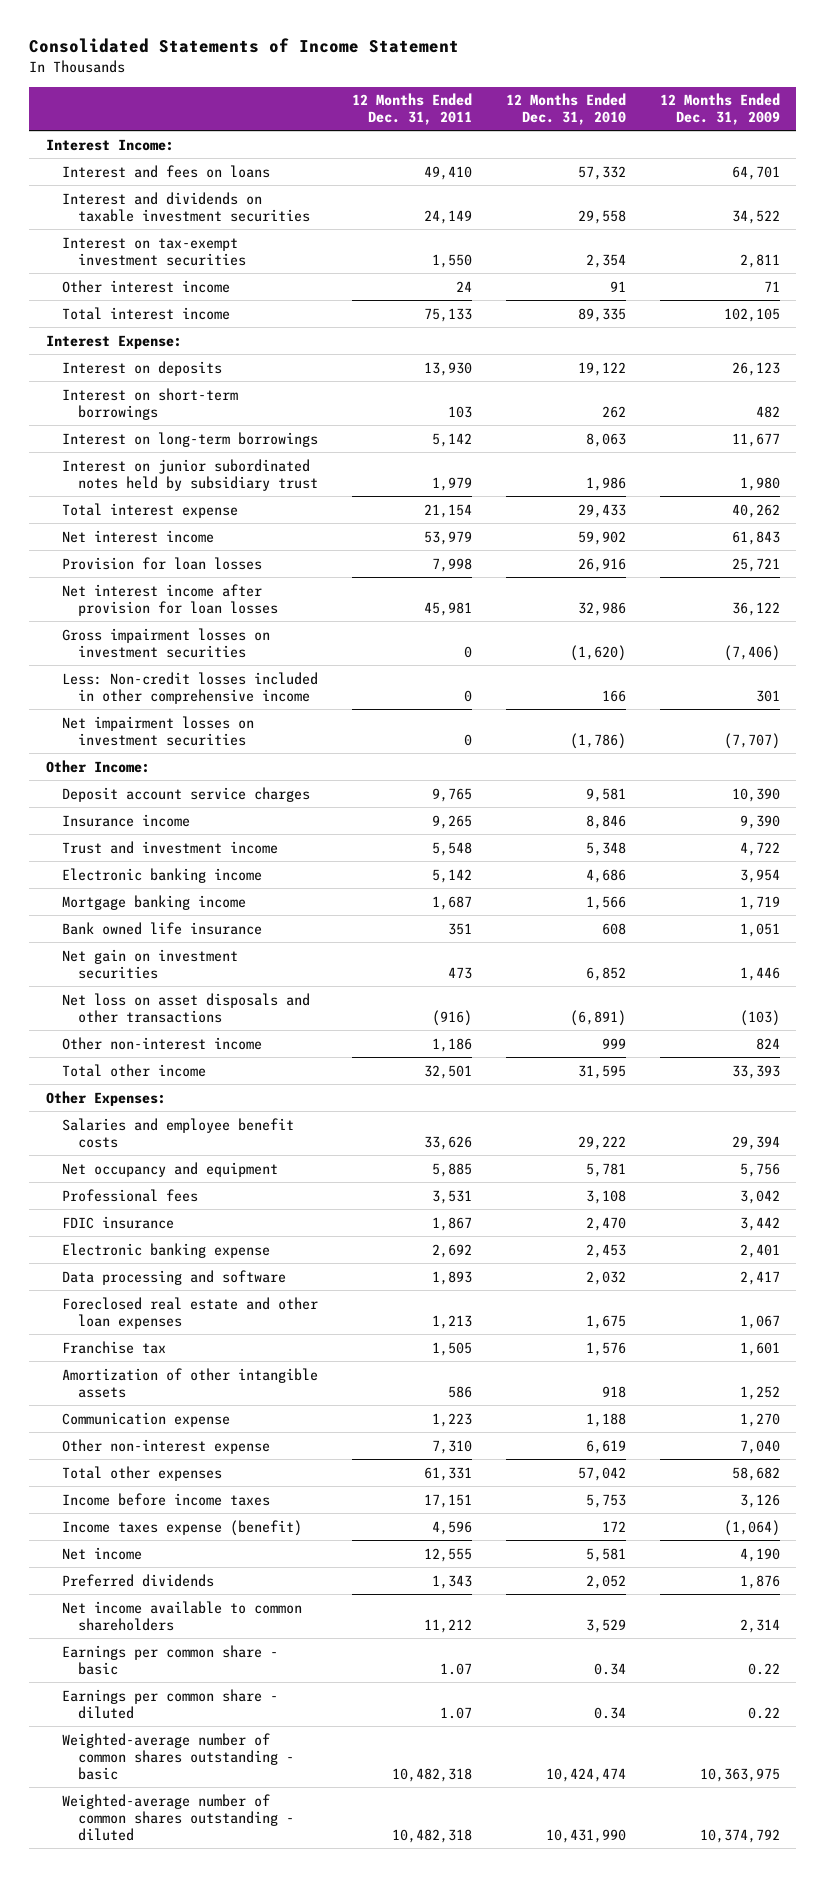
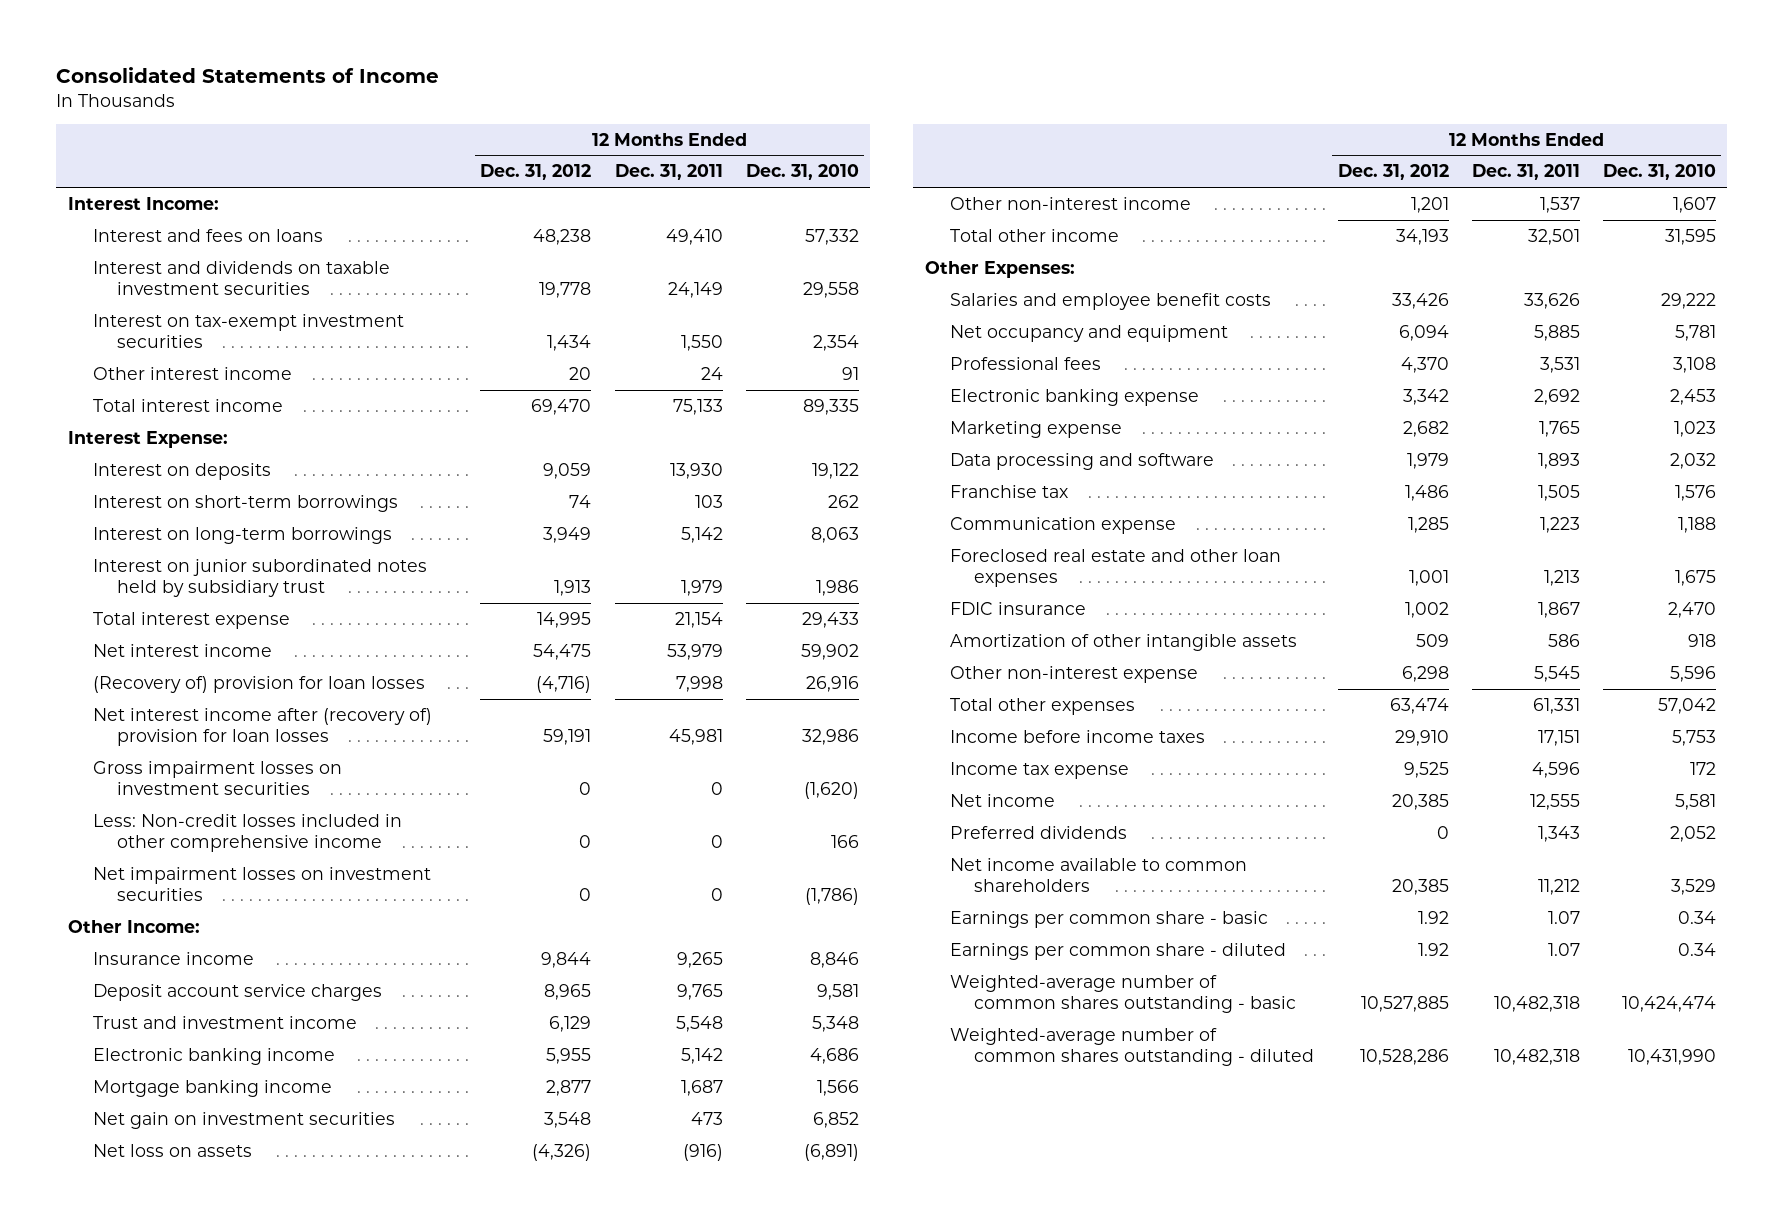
- Consolidated Statements of Income Statement
+ Consolidated Statements of Income
- | 12 Months Ended Dec. 31, 2011 | 12 Months Ended Dec. 31, 2010 | 12 Months Ended Dec. 31, 2009
+ | 12 Months Ended Dec. 31, 2012 | 12 Months Ended Dec. 31, 2011 | 12 Months Ended Dec. 31, 2010
- Provision for loan losses | 7,998 | 26,916 | 25,721
- Net interest income after provision for loan losses | 45,981 | 32,986 | 36,122
+ (Recovery of) provision for loan losses | (4,716) | 7,998 | 26,916
+ Net interest income after (recovery of) provision for loan losses | 59,191 | 45,981 | 32,986
moved down: Deposit account service charges | 8,965 | 9,765 | 9,581
- Bank owned life insurance | 351 | 608 | 1,051
- Net loss on asset disposals and other transactions | (916) | (6,891) | (103)
- Other non-interest income | 1,186 | 999 | 824
+ Net loss on assets | (4,326) | (916) | (6,891)
+ Other non-interest income | 1,201 | 1,537 | 1,607
+ Marketing expense | 2,682 | 1,765 | 1,023
- Other non-interest expense | 7,310 | 6,619 | 7,040
moved down: Foreclosed real estate and other loan expenses | 1,001 | 1,213 | 1,675
moved down: FDIC insurance | 1,002 | 1,867 | 2,470
moved down: Amortization of other intangible assets | 509 | 586 | 918
+ Other non-interest expense | 6,298 | 5,545 | 5,596
- Income taxes expense (benefit) | 4,596 | 172 | (1,064)
+ Income tax expense | 9,525 | 4,596 | 172

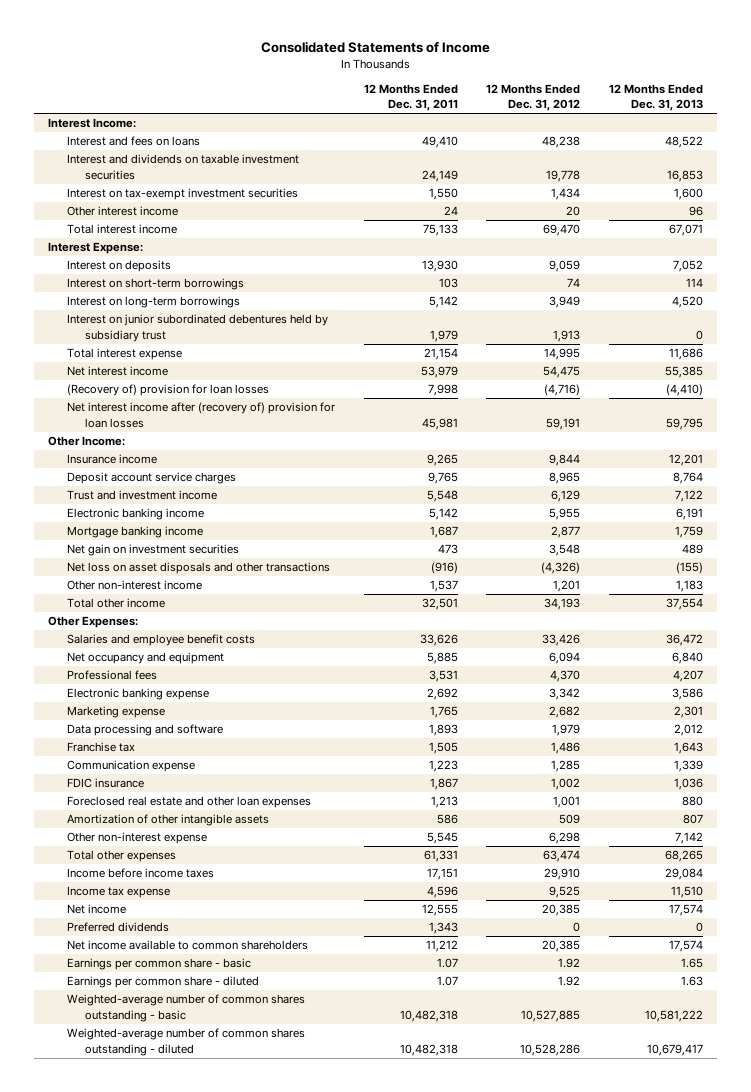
- | 12 Months Ended Dec. 31, 2012 | 12 Months Ended Dec. 31, 2011 | 12 Months Ended Dec. 31, 2010
+ | 12 Months Ended Dec. 31, 2011 | 12 Months Ended Dec. 31, 2012 | 12 Months Ended Dec. 31, 2013
- Interest on junior subordinated notes held by subsidiary trust | 1,913 | 1,979 | 1,986
+ Interest on junior subordinated debentures held by subsidiary trust | 1,979 | 1,913 | 0
- Gross impairment losses on investment securities | 0 | 0 | (1,620)
- Less: Non-credit losses included in other comprehensive income | 0 | 0 | 166
- Net impairment losses on investment securities | 0 | 0 | (1,786)
- Net loss on assets | (4,326) | (916) | (6,891)
+ Net loss on asset disposals and other transactions | (916) | (4,326) | (155)
moved down: Foreclosed real estate and other loan expenses | 1,213 | 1,001 | 880

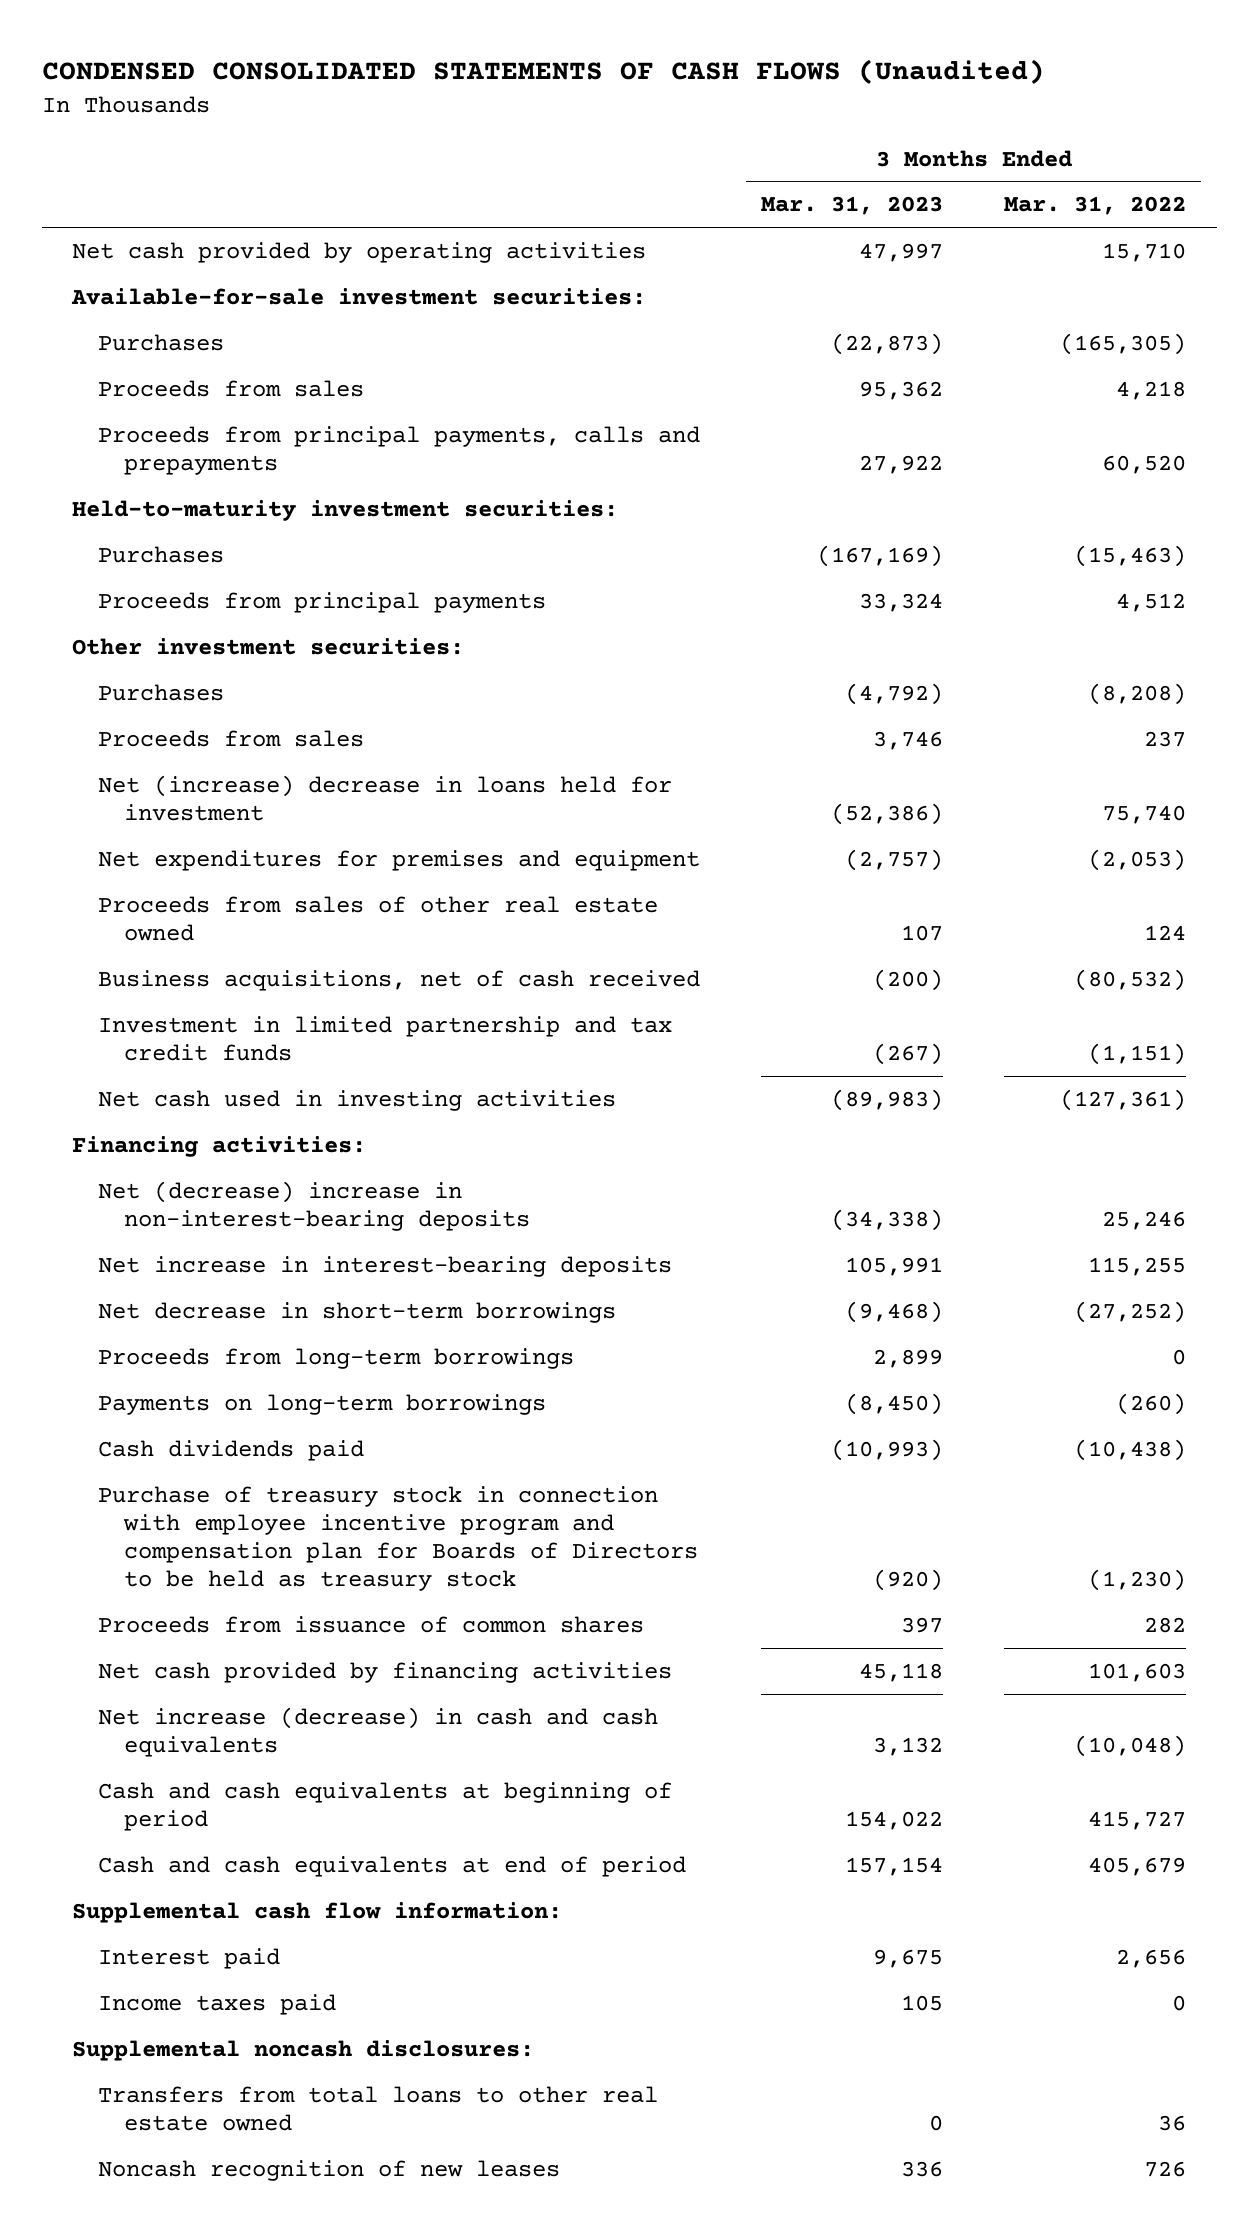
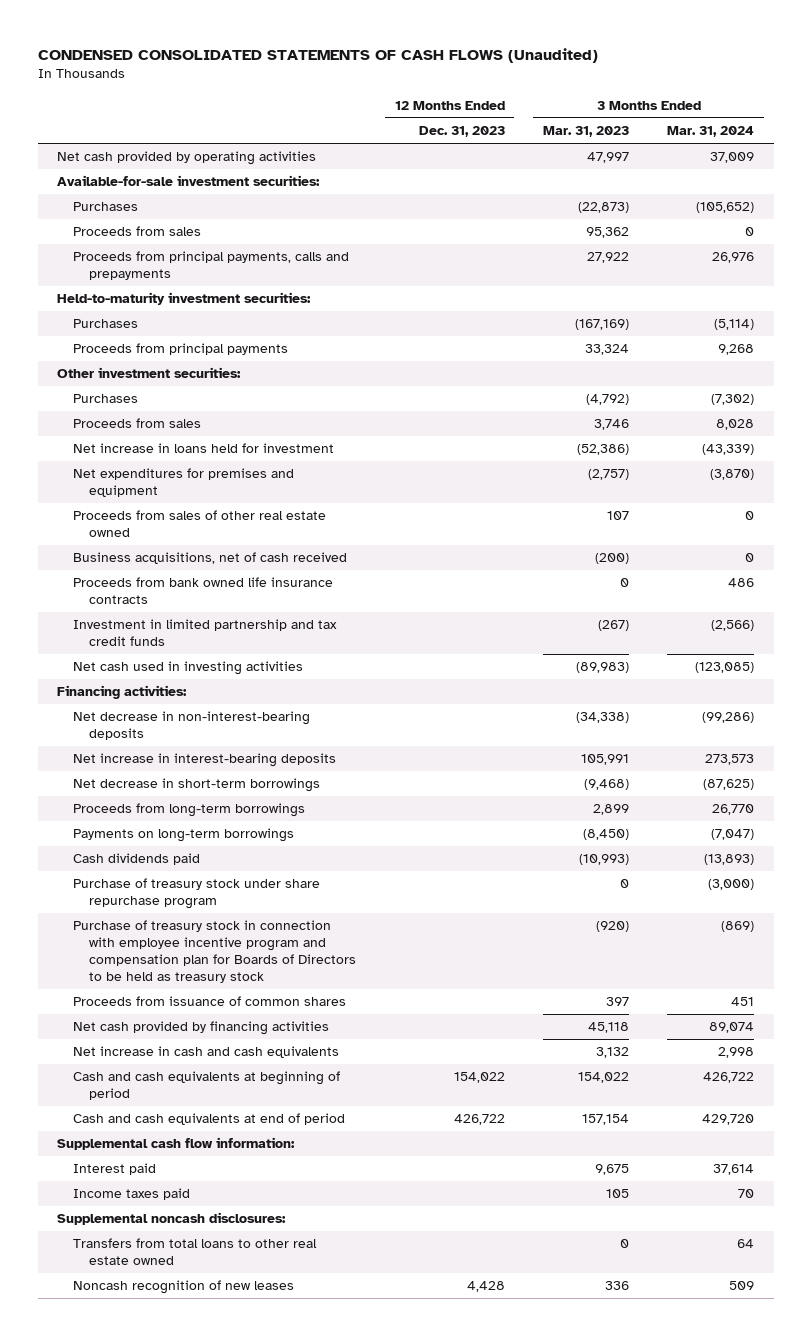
- | 3 Months Ended Mar. 31, 2023 | 3 Months Ended Mar. 31, 2022
+ | 12 Months Ended Dec. 31, 2023 | 3 Months Ended Mar. 31, 2023 | 3 Months Ended Mar. 31, 2024
- Net (increase) decrease in loans held for investment | (52,386) | 75,740
+ Net increase in loans held for investment | | (52,386) | (43,339)
+ Proceeds from bank owned life insurance contracts | | 0 | 486
- Net (decrease) increase in non-interest-bearing deposits | (34,338) | 25,246
+ Net decrease in non-interest-bearing deposits | | (34,338) | (99,286)
+ Purchase of treasury stock under share repurchase program | | 0 | (3,000)
- Net increase (decrease) in cash and cash equivalents | 3,132 | (10,048)
+ Net increase in cash and cash equivalents | | 3,132 | 2,998

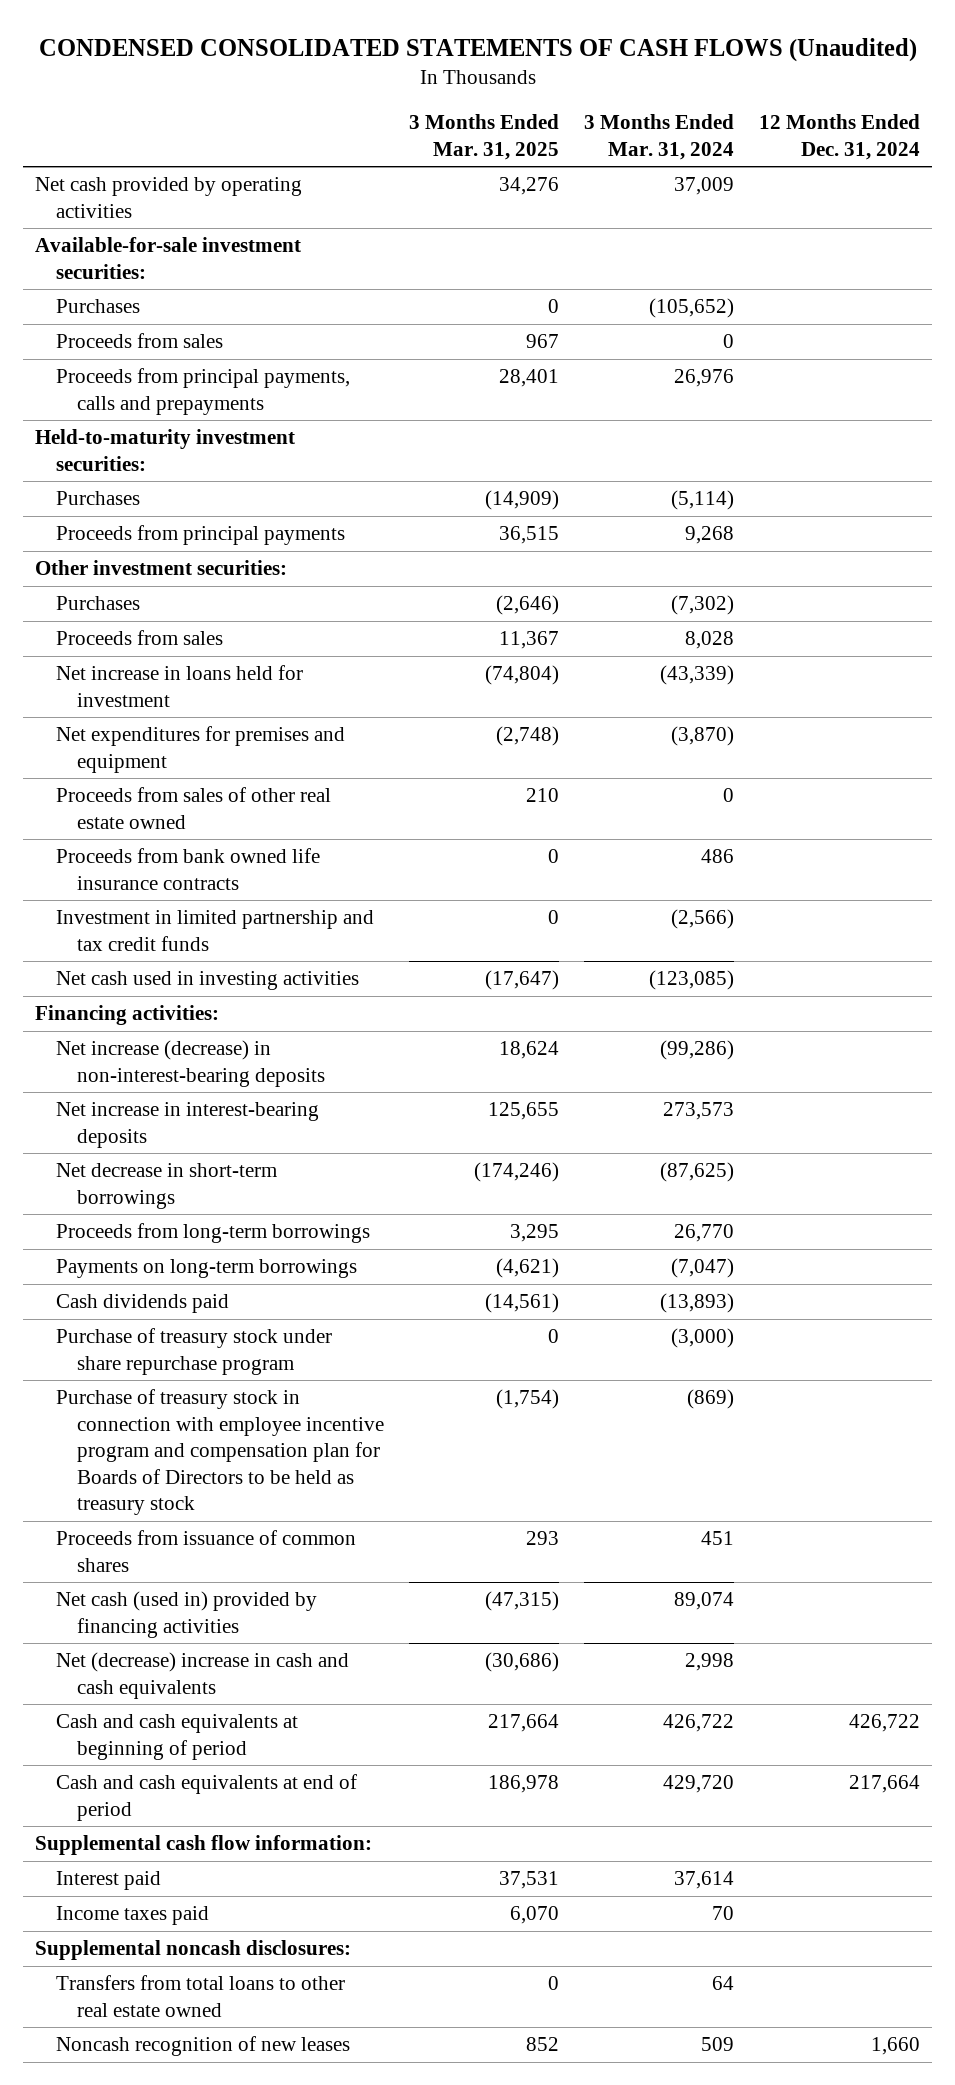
- | 12 Months Ended Dec. 31, 2023 | 3 Months Ended Mar. 31, 2023 | 3 Months Ended Mar. 31, 2024
+ | 3 Months Ended Mar. 31, 2025 | 3 Months Ended Mar. 31, 2024 | 12 Months Ended Dec. 31, 2024
- Business acquisitions, net of cash received | | (200) | 0
- Net decrease in non-interest-bearing deposits | | (34,338) | (99,286)
+ Net increase (decrease) in non-interest-bearing deposits | 18,624 | (99,286) |
- Net cash provided by financing activities | | 45,118 | 89,074
- Net increase in cash and cash equivalents | | 3,132 | 2,998
+ Net cash (used in) provided by financing activities | (47,315) | 89,074 |
+ Net (decrease) increase in cash and cash equivalents | (30,686) | 2,998 |

